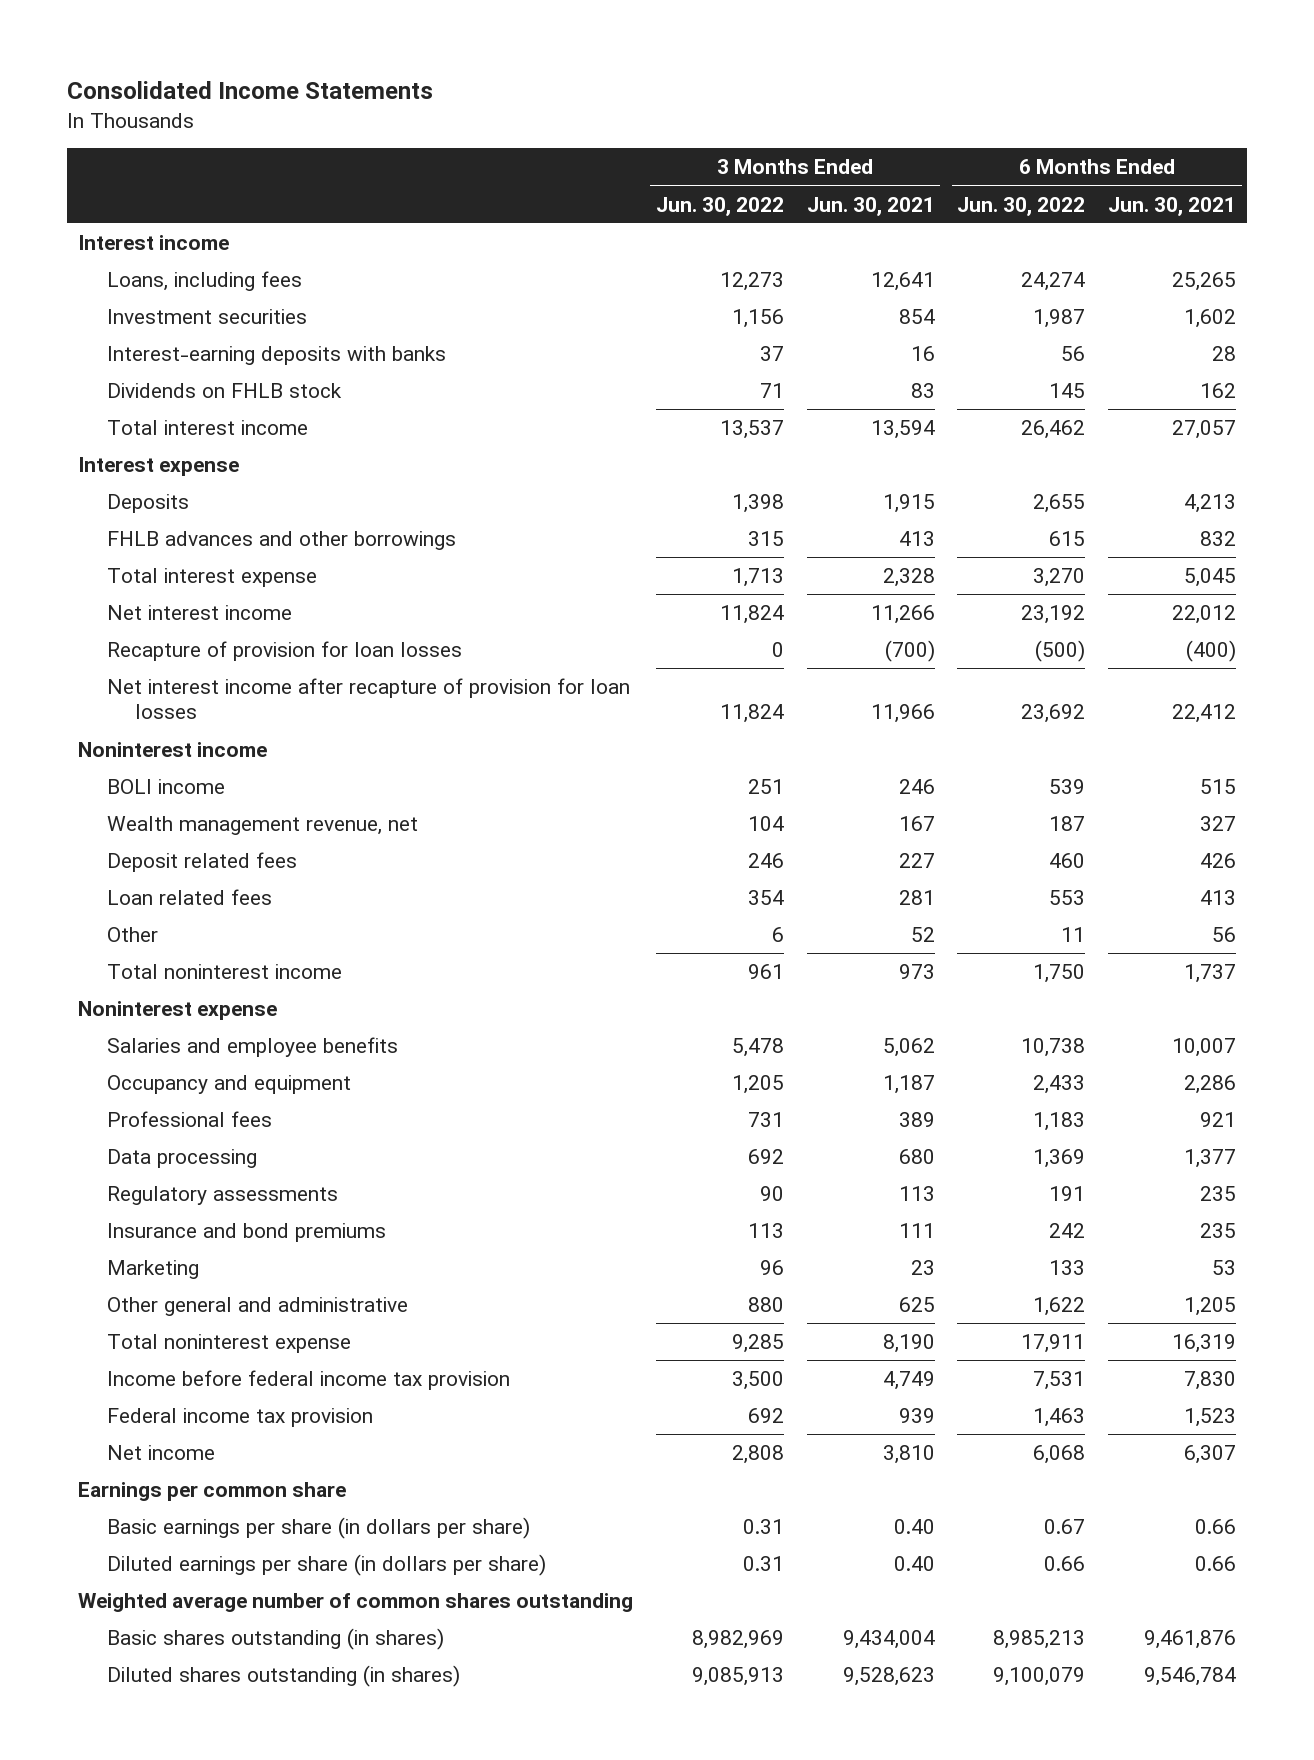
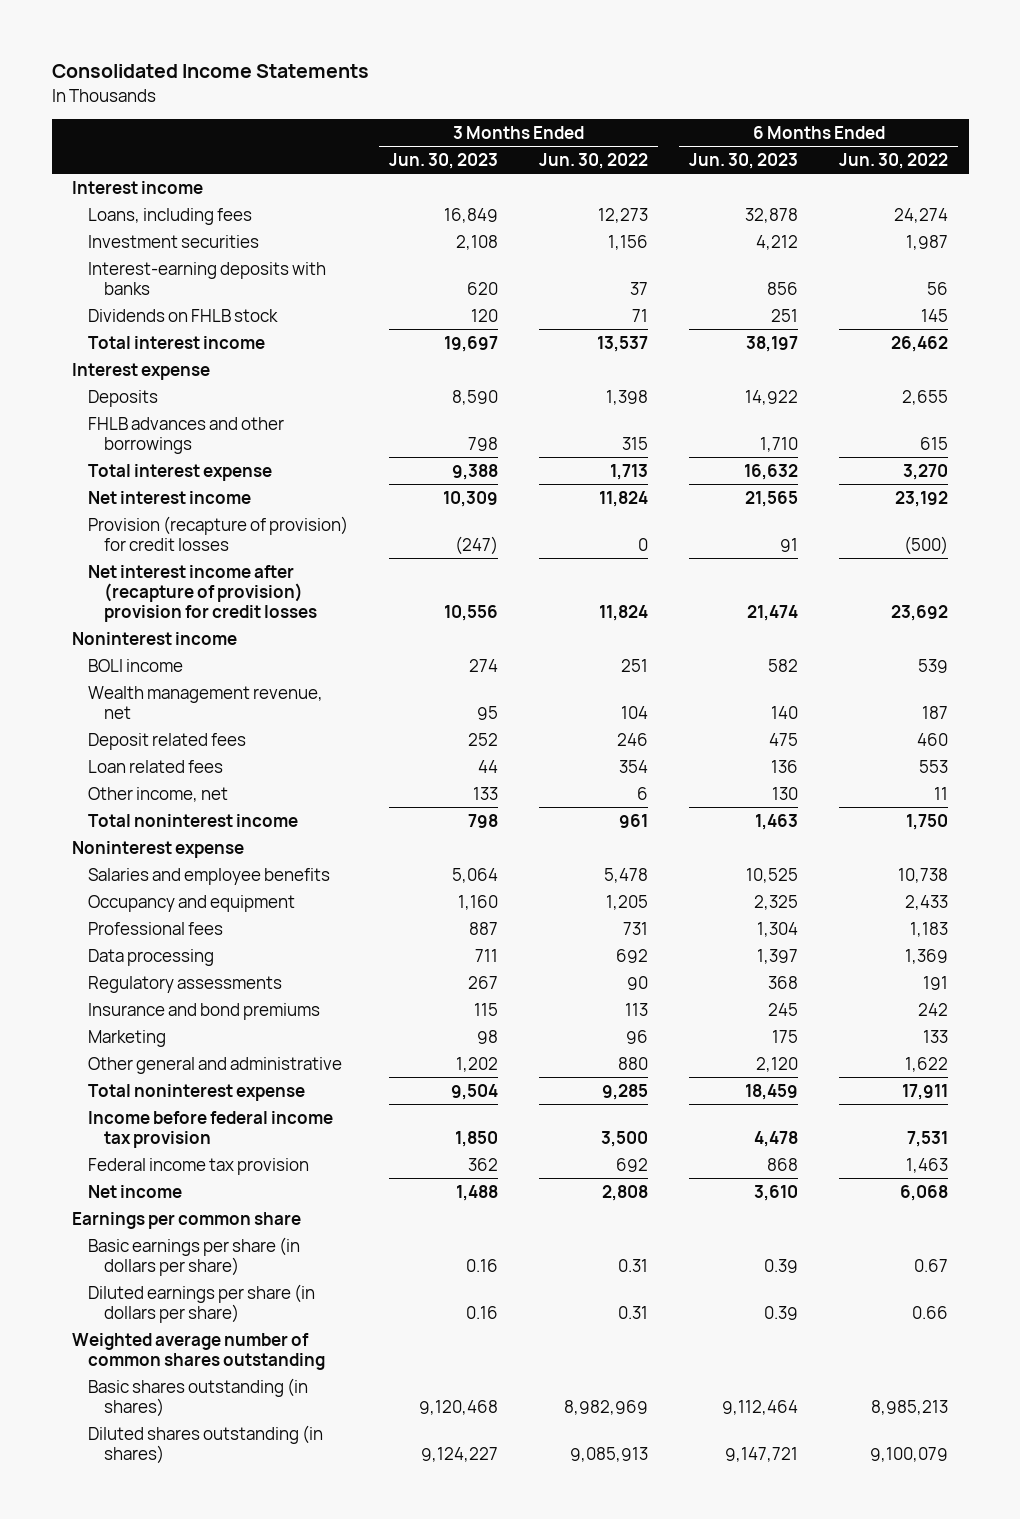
- | 3 Months Ended Jun. 30, 2022 | 3 Months Ended Jun. 30, 2021 | 6 Months Ended Jun. 30, 2022 | 6 Months Ended Jun. 30, 2021
+ | 3 Months Ended Jun. 30, 2023 | 3 Months Ended Jun. 30, 2022 | 6 Months Ended Jun. 30, 2023 | 6 Months Ended Jun. 30, 2022
- Recapture of provision for loan losses | 0 | (700) | (500) | (400)
- Net interest income after recapture of provision for loan losses | 11,824 | 11,966 | 23,692 | 22,412
+ Provision (recapture of provision) for credit losses | (247) | 0 | 91 | (500)
+ Net interest income after (recapture of provision) provision for credit losses | 10,556 | 11,824 | 21,474 | 23,692
- Other | 6 | 52 | 11 | 56
+ Other income, net | 133 | 6 | 130 | 11

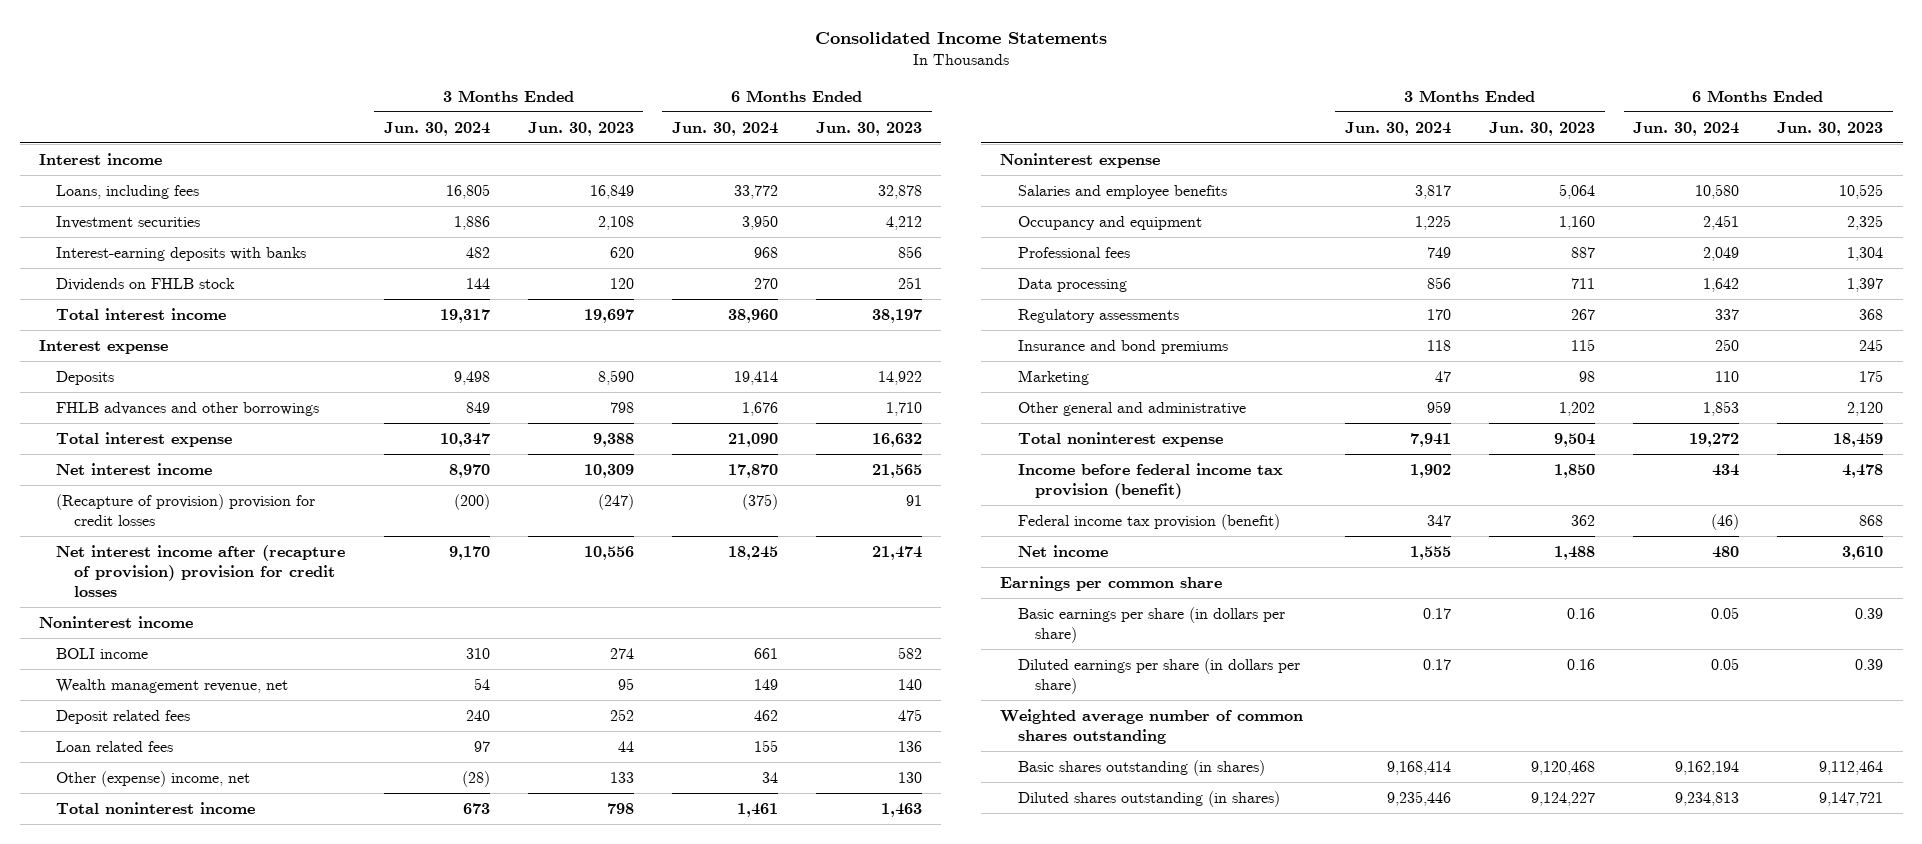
- | 3 Months Ended Jun. 30, 2023 | 3 Months Ended Jun. 30, 2022 | 6 Months Ended Jun. 30, 2023 | 6 Months Ended Jun. 30, 2022
+ | 3 Months Ended Jun. 30, 2024 | 3 Months Ended Jun. 30, 2023 | 6 Months Ended Jun. 30, 2024 | 6 Months Ended Jun. 30, 2023
- Provision (recapture of provision) for credit losses | (247) | 0 | 91 | (500)
+ (Recapture of provision) provision for credit losses | (200) | (247) | (375) | 91
- Other income, net | 133 | 6 | 130 | 11
+ Other (expense) income, net | (28) | 133 | 34 | 130
- Income before federal income tax provision | 1,850 | 3,500 | 4,478 | 7,531
- Federal income tax provision | 362 | 692 | 868 | 1,463
+ Income before federal income tax provision (benefit) | 1,902 | 1,850 | 434 | 4,478
+ Federal income tax provision (benefit) | 347 | 362 | (46) | 868

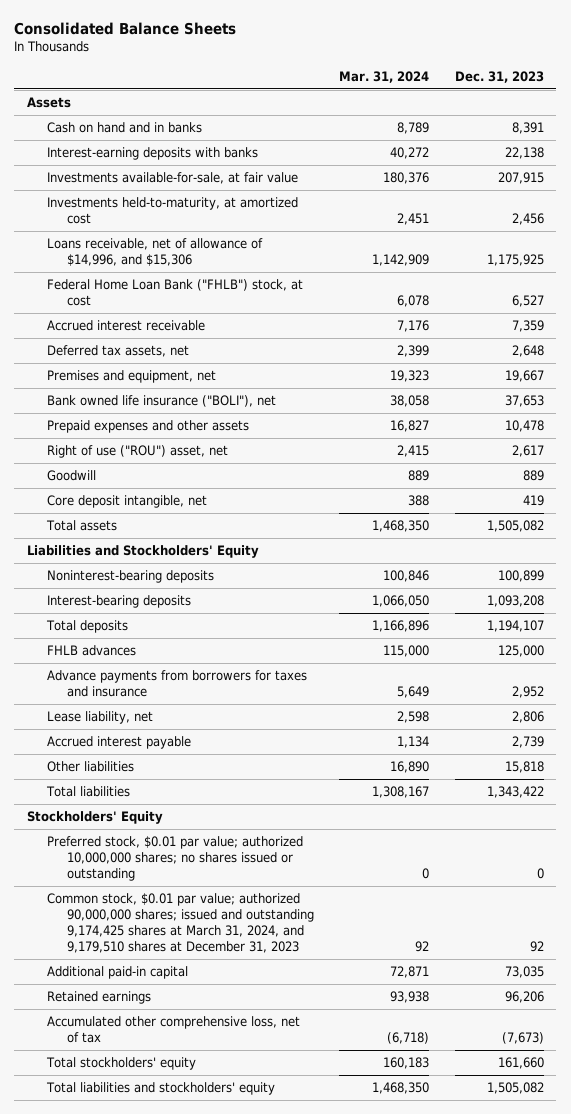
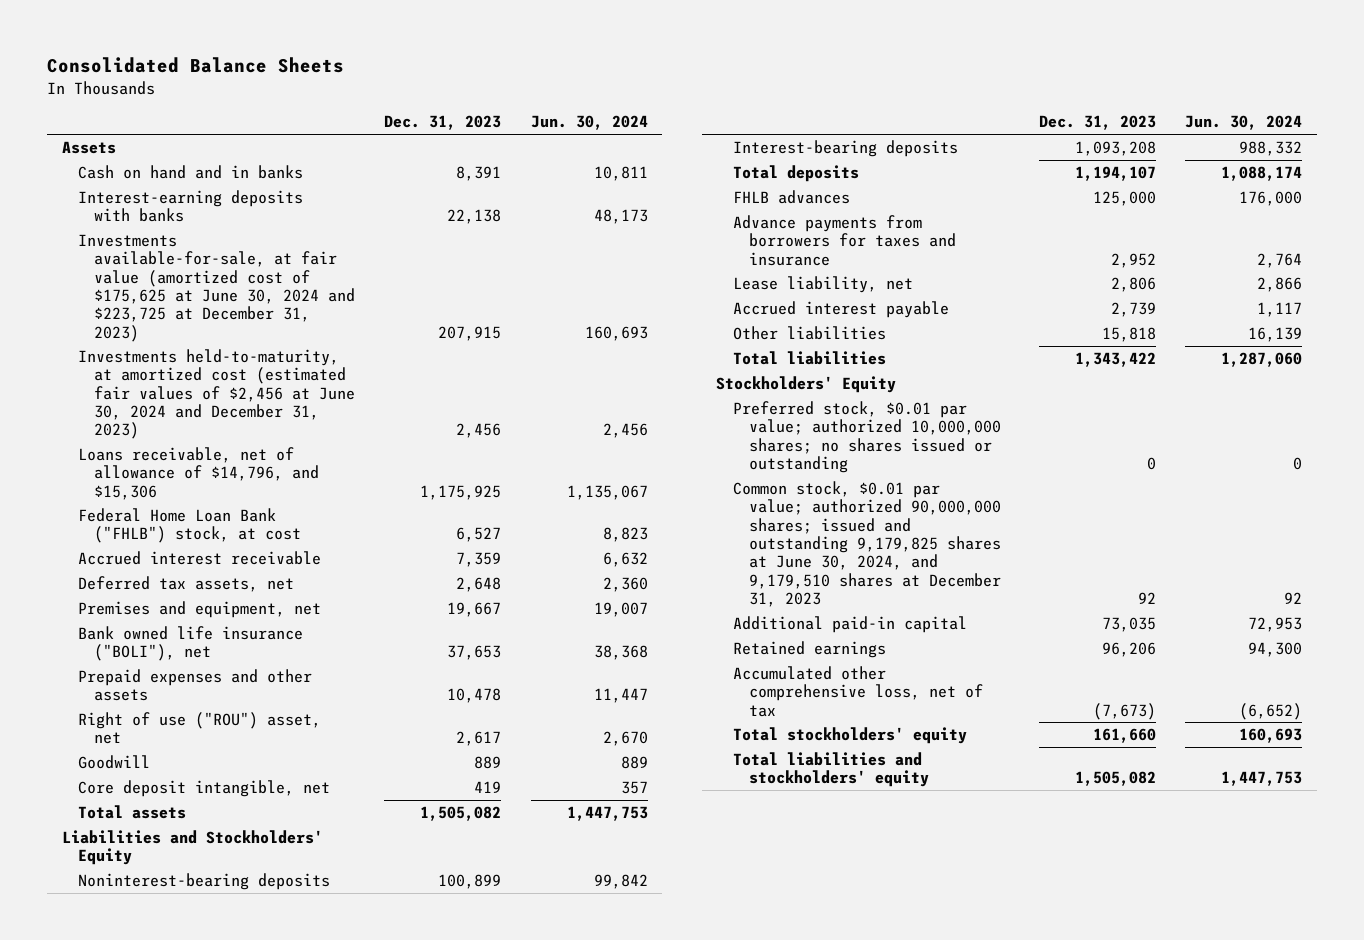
- | Mar. 31, 2024 | Dec. 31, 2023
+ | Dec. 31, 2023 | Jun. 30, 2024
- Investments available-for-sale, at fair value | 180,376 | 207,915
- Investments held-to-maturity, at amortized cost | 2,451 | 2,456
- Loans receivable, net of allowance of $14,996, and $15,306 | 1,142,909 | 1,175,925
+ Investments available-for-sale, at fair value (amortized cost of $175,625 at June 30, 2024 and $223,725 at December 31, 2023) | 207,915 | 160,693
+ Investments held-to-maturity, at amortized cost (estimated fair values of $2,456 at June 30, 2024 and December 31, 2023) | 2,456 | 2,456
+ Loans receivable, net of allowance of $14,796, and $15,306 | 1,175,925 | 1,135,067
- Common stock, $0.01 par value; authorized 90,000,000 shares; issued and outstanding 9,174,425 shares at March 31, 2024, and 9,179,510 shares at December 31, 2023 | 92 | 92
+ Common stock, $0.01 par value; authorized 90,000,000 shares; issued and outstanding 9,179,825 shares at June 30, 2024, and 9,179,510 shares at December 31, 2023 | 92 | 92

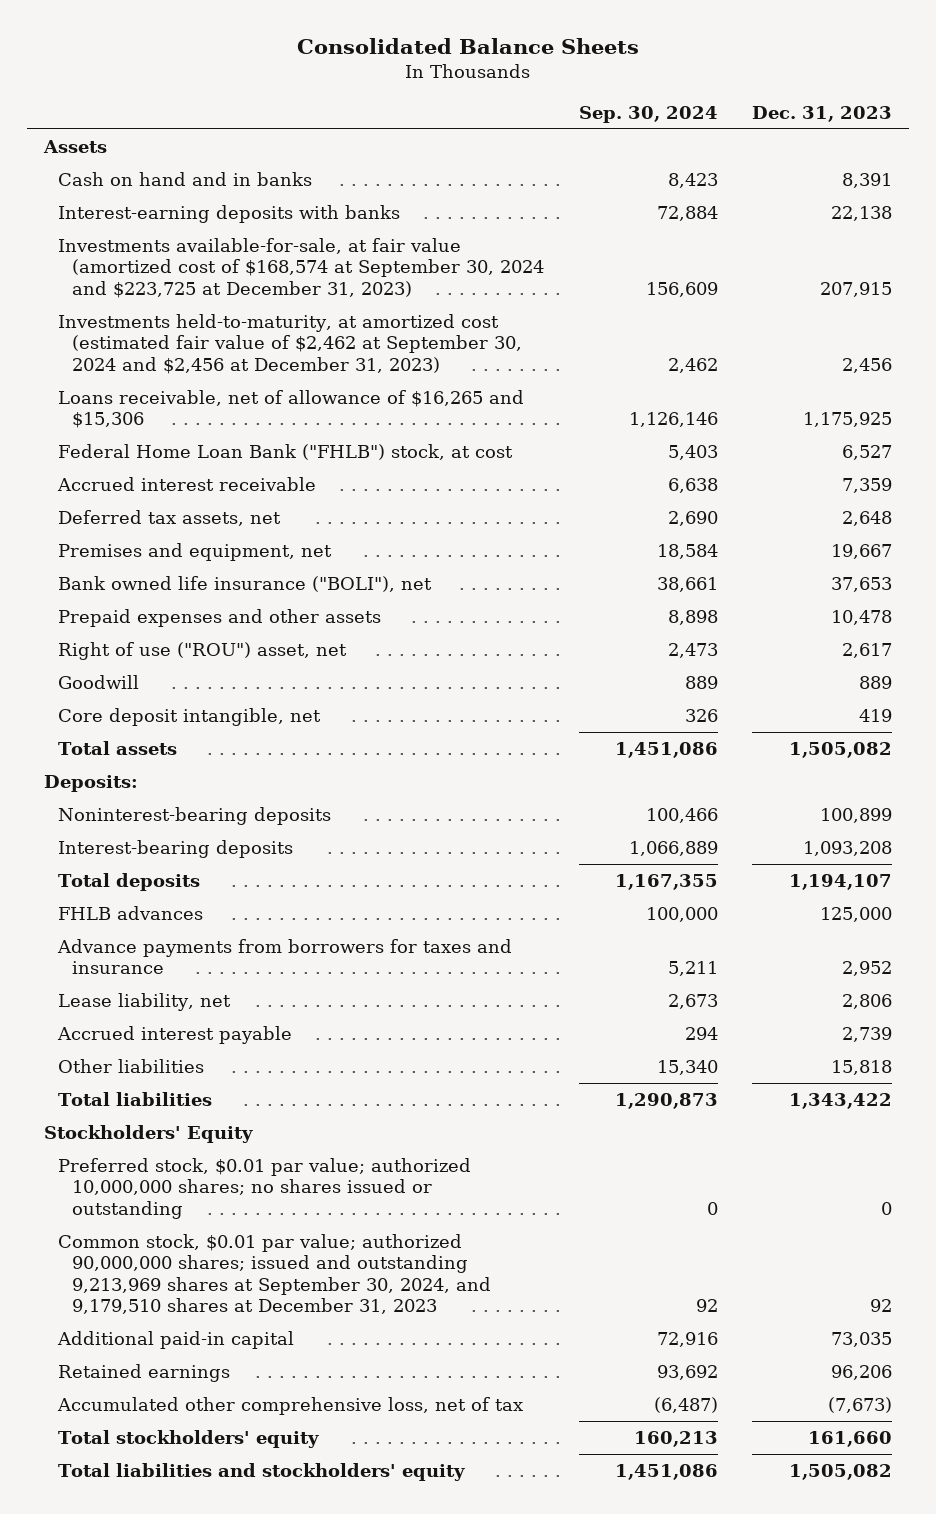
- | Dec. 31, 2023 | Jun. 30, 2024
+ | Sep. 30, 2024 | Dec. 31, 2023
- Investments available-for-sale, at fair value (amortized cost of $175,625 at June 30, 2024 and $223,725 at December 31, 2023) | 207,915 | 160,693
- Investments held-to-maturity, at amortized cost (estimated fair values of $2,456 at June 30, 2024 and December 31, 2023) | 2,456 | 2,456
- Loans receivable, net of allowance of $14,796, and $15,306 | 1,175,925 | 1,135,067
+ Investments available-for-sale, at fair value (amortized cost of $168,574 at September 30, 2024 and $223,725 at December 31, 2023) | 156,609 | 207,915
+ Investments held-to-maturity, at amortized cost (estimated fair value of $2,462 at September 30, 2024 and $2,456 at December 31, 2023) | 2,462 | 2,456
+ Loans receivable, net of allowance of $16,265 and $15,306 | 1,126,146 | 1,175,925
- Liabilities and Stockholders' Equity
+ Deposits:
- Common stock, $0.01 par value; authorized 90,000,000 shares; issued and outstanding 9,179,825 shares at June 30, 2024, and 9,179,510 shares at December 31, 2023 | 92 | 92
+ Common stock, $0.01 par value; authorized 90,000,000 shares; issued and outstanding 9,213,969 shares at September 30, 2024, and 9,179,510 shares at December 31, 2023 | 92 | 92

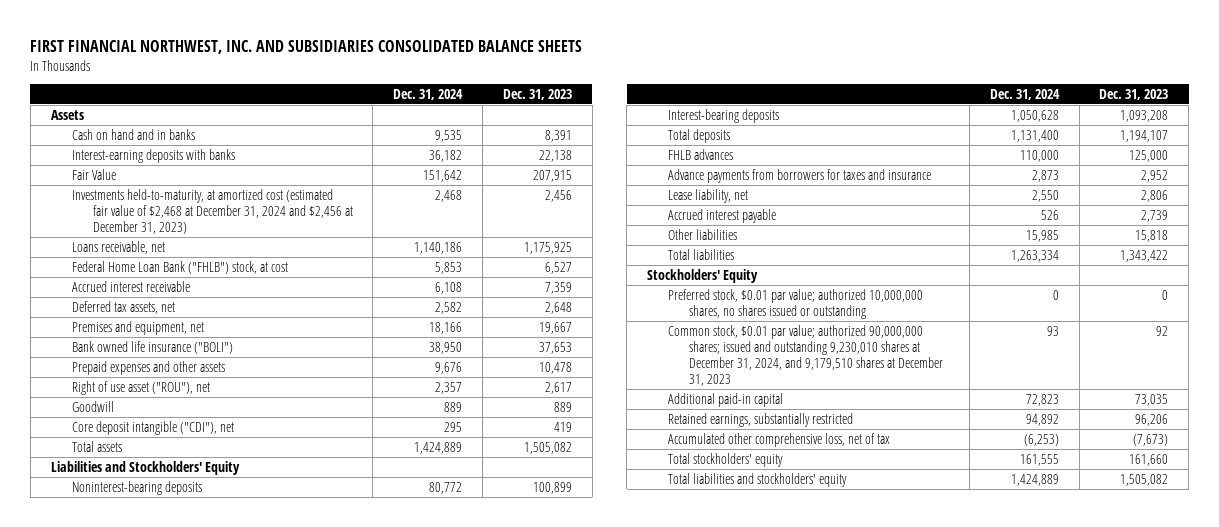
- Consolidated Balance Sheets
+ FIRST FINANCIAL NORTHWEST, INC. AND SUBSIDIARIES CONSOLIDATED BALANCE SHEETS
- | Sep. 30, 2024 | Dec. 31, 2023
+ | Dec. 31, 2024 | Dec. 31, 2023
- Investments available-for-sale, at fair value (amortized cost of $168,574 at September 30, 2024 and $223,725 at December 31, 2023) | 156,609 | 207,915
- Investments held-to-maturity, at amortized cost (estimated fair value of $2,462 at September 30, 2024 and $2,456 at December 31, 2023) | 2,462 | 2,456
- Loans receivable, net of allowance of $16,265 and $15,306 | 1,126,146 | 1,175,925
+ Fair Value | 151,642 | 207,915
+ Investments held-to-maturity, at amortized cost (estimated fair value of $2,468 at December 31, 2024 and $2,456 at December 31, 2023) | 2,468 | 2,456
+ Loans receivable, net | 1,140,186 | 1,175,925
- Bank owned life insurance ("BOLI"), net | 38,661 | 37,653
+ Bank owned life insurance ("BOLI") | 38,950 | 37,653
- Right of use ("ROU") asset, net | 2,473 | 2,617
+ Right of use asset ("ROU"), net | 2,357 | 2,617
- Core deposit intangible, net | 326 | 419
+ Core deposit intangible ("CDI"), net | 295 | 419
- Deposits:
+ Liabilities and Stockholders' Equity
- Preferred stock, $0.01 par value; authorized 10,000,000 shares; no shares issued or outstanding | 0 | 0
- Common stock, $0.01 par value; authorized 90,000,000 shares; issued and outstanding 9,213,969 shares at September 30, 2024, and 9,179,510 shares at December 31, 2023 | 92 | 92
+ Preferred stock, $0.01 par value; authorized 10,000,000 shares, no shares issued or outstanding | 0 | 0
+ Common stock, $0.01 par value; authorized 90,000,000 shares; issued and outstanding 9,230,010 shares at December 31, 2024, and 9,179,510 shares at December 31, 2023 | 93 | 92
- Retained earnings | 93,692 | 96,206
+ Retained earnings, substantially restricted | 94,892 | 96,206

